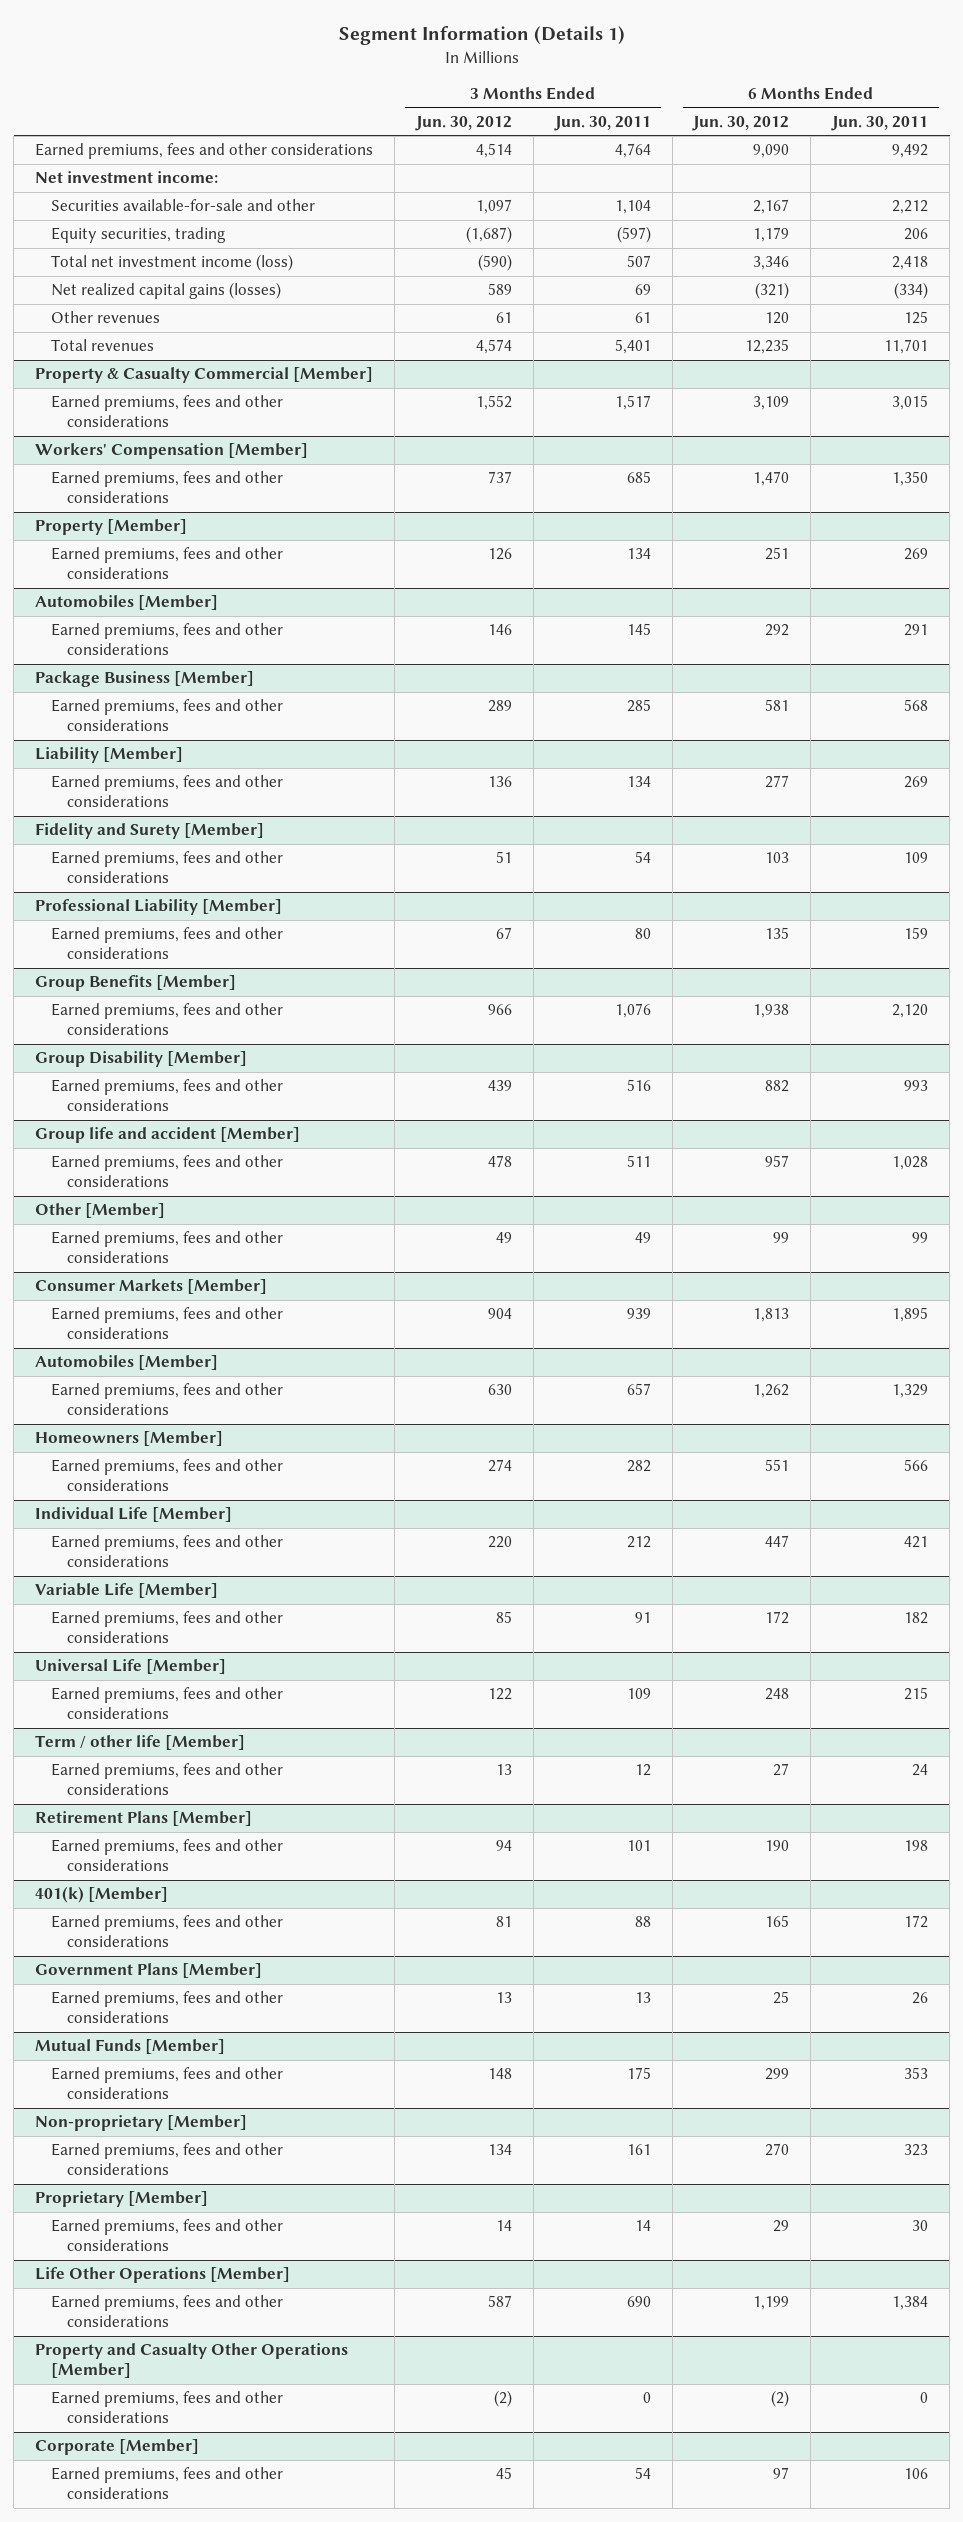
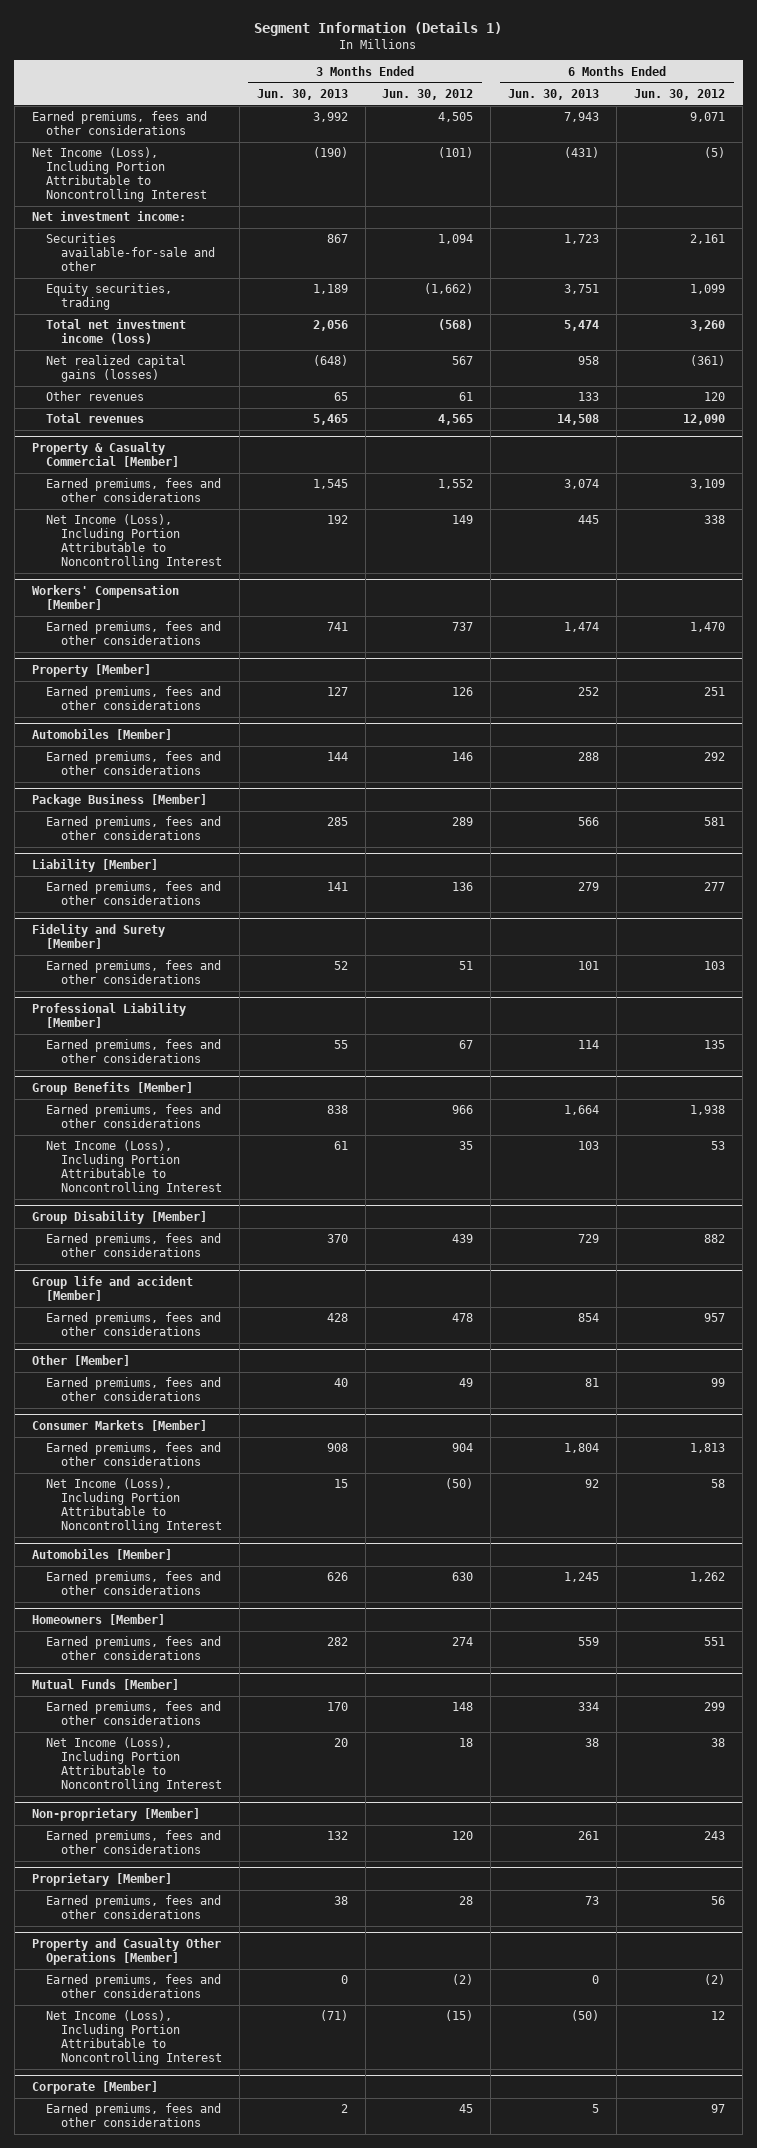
- | 3 Months Ended Jun. 30, 2012 | 3 Months Ended Jun. 30, 2011 | 6 Months Ended Jun. 30, 2012 | 6 Months Ended Jun. 30, 2011
+ | 3 Months Ended Jun. 30, 2013 | 3 Months Ended Jun. 30, 2012 | 6 Months Ended Jun. 30, 2013 | 6 Months Ended Jun. 30, 2012
- Earned premiums, fees and other considerations | 4,514 | 4,764 | 9,090 | 9,492
+ Earned premiums, fees and other considerations | 3,992 | 4,505 | 7,943 | 9,071
+ Net Income (Loss), Including Portion Attributable to Noncontrolling Interest | (190) | (101) | (431) | (5)
- Securities available-for-sale and other | 1,097 | 1,104 | 2,167 | 2,212
- Equity securities, trading | (1,687) | (597) | 1,179 | 206
- Total net investment income (loss) | (590) | 507 | 3,346 | 2,418
- Net realized capital gains (losses) | 589 | 69 | (321) | (334)
+ Securities available-for-sale and other | 867 | 1,094 | 1,723 | 2,161
+ Equity securities, trading | 1,189 | (1,662) | 3,751 | 1,099
+ Total net investment income (loss) | 2,056 | (568) | 5,474 | 3,260
+ Net realized capital gains (losses) | (648) | 567 | 958 | (361)
- Total revenues | 4,574 | 5,401 | 12,235 | 11,701
+ Total revenues | 5,465 | 4,565 | 14,508 | 12,090
@ Property & Casualty Commercial [Member]
+ Net Income (Loss), Including Portion Attributable to Noncontrolling Interest | 192 | 149 | 445 | 338
@ Group Benefits [Member]
+ Net Income (Loss), Including Portion Attributable to Noncontrolling Interest | 61 | 35 | 103 | 53
@ Consumer Markets [Member]
+ Net Income (Loss), Including Portion Attributable to Noncontrolling Interest | 15 | (50) | 92 | 58
- Individual Life [Member]
- Earned premiums, fees and other considerations | 220 | 212 | 447 | 421
- Variable Life [Member]
- Earned premiums, fees and other considerations | 85 | 91 | 172 | 182
- Universal Life [Member]
- Earned premiums, fees and other considerations | 122 | 109 | 248 | 215
- Term / other life [Member]
- Earned premiums, fees and other considerations | 13 | 12 | 27 | 24
- Retirement Plans [Member]
- Earned premiums, fees and other considerations | 94 | 101 | 190 | 198
- 401(k) [Member]
- Earned premiums, fees and other considerations | 81 | 88 | 165 | 172
- Government Plans [Member]
- Earned premiums, fees and other considerations | 13 | 13 | 25 | 26
@ Mutual Funds [Member]
+ Net Income (Loss), Including Portion Attributable to Noncontrolling Interest | 20 | 18 | 38 | 38
@ Non-proprietary [Member]
- Earned premiums, fees and other considerations | 134 | 161 | 270 | 323
+ Earned premiums, fees and other considerations | 132 | 120 | 261 | 243
@ Proprietary [Member]
- Earned premiums, fees and other considerations | 14 | 14 | 29 | 30
- Life Other Operations [Member]
- Earned premiums, fees and other considerations | 587 | 690 | 1,199 | 1,384
@ Proprietary [Member]
+ Earned premiums, fees and other considerations | 38 | 28 | 73 | 56
@ Property and Casualty Other Operations [Member]
+ Net Income (Loss), Including Portion Attributable to Noncontrolling Interest | (71) | (15) | (50) | 12

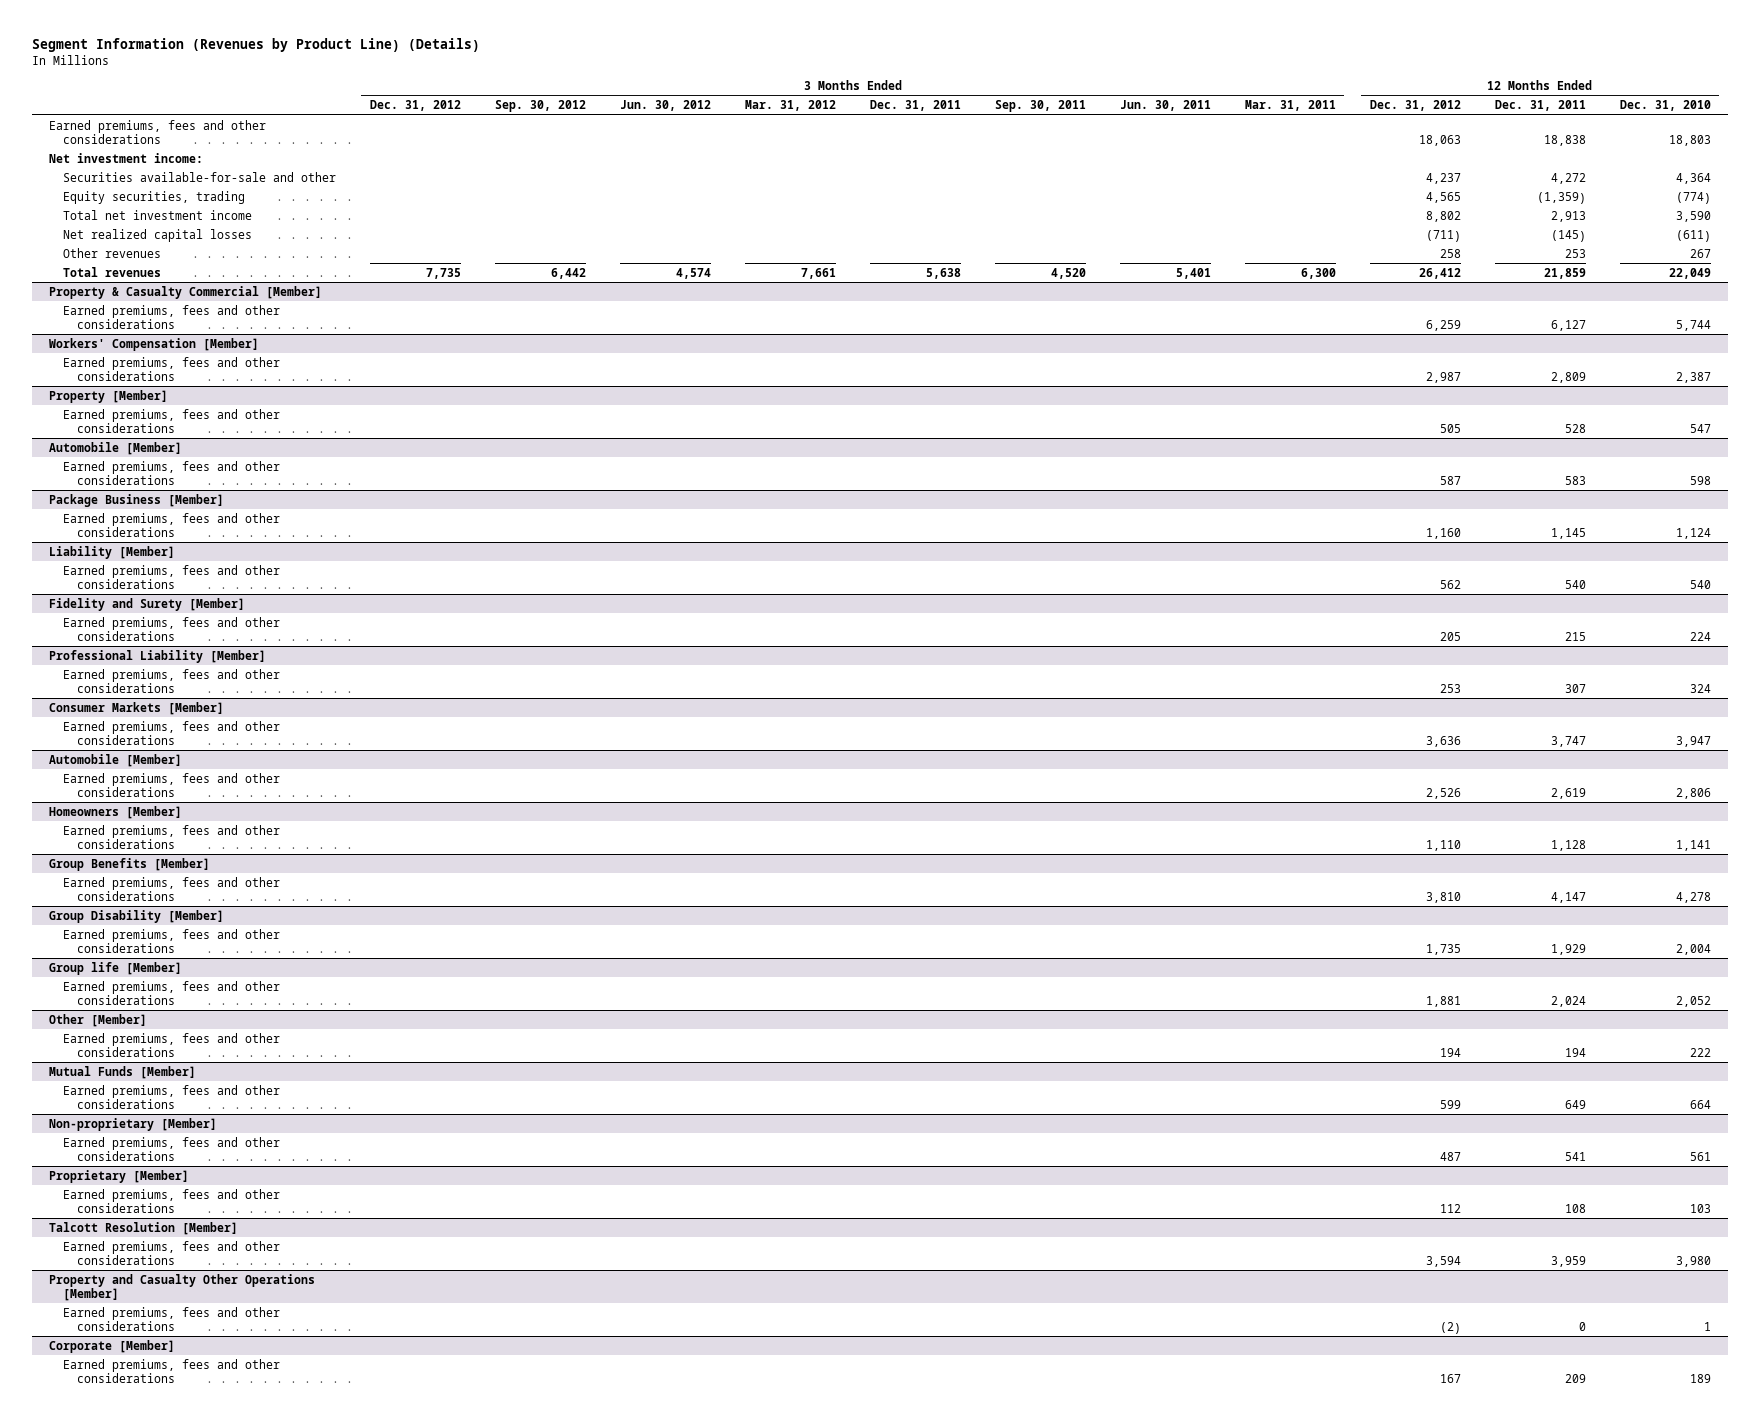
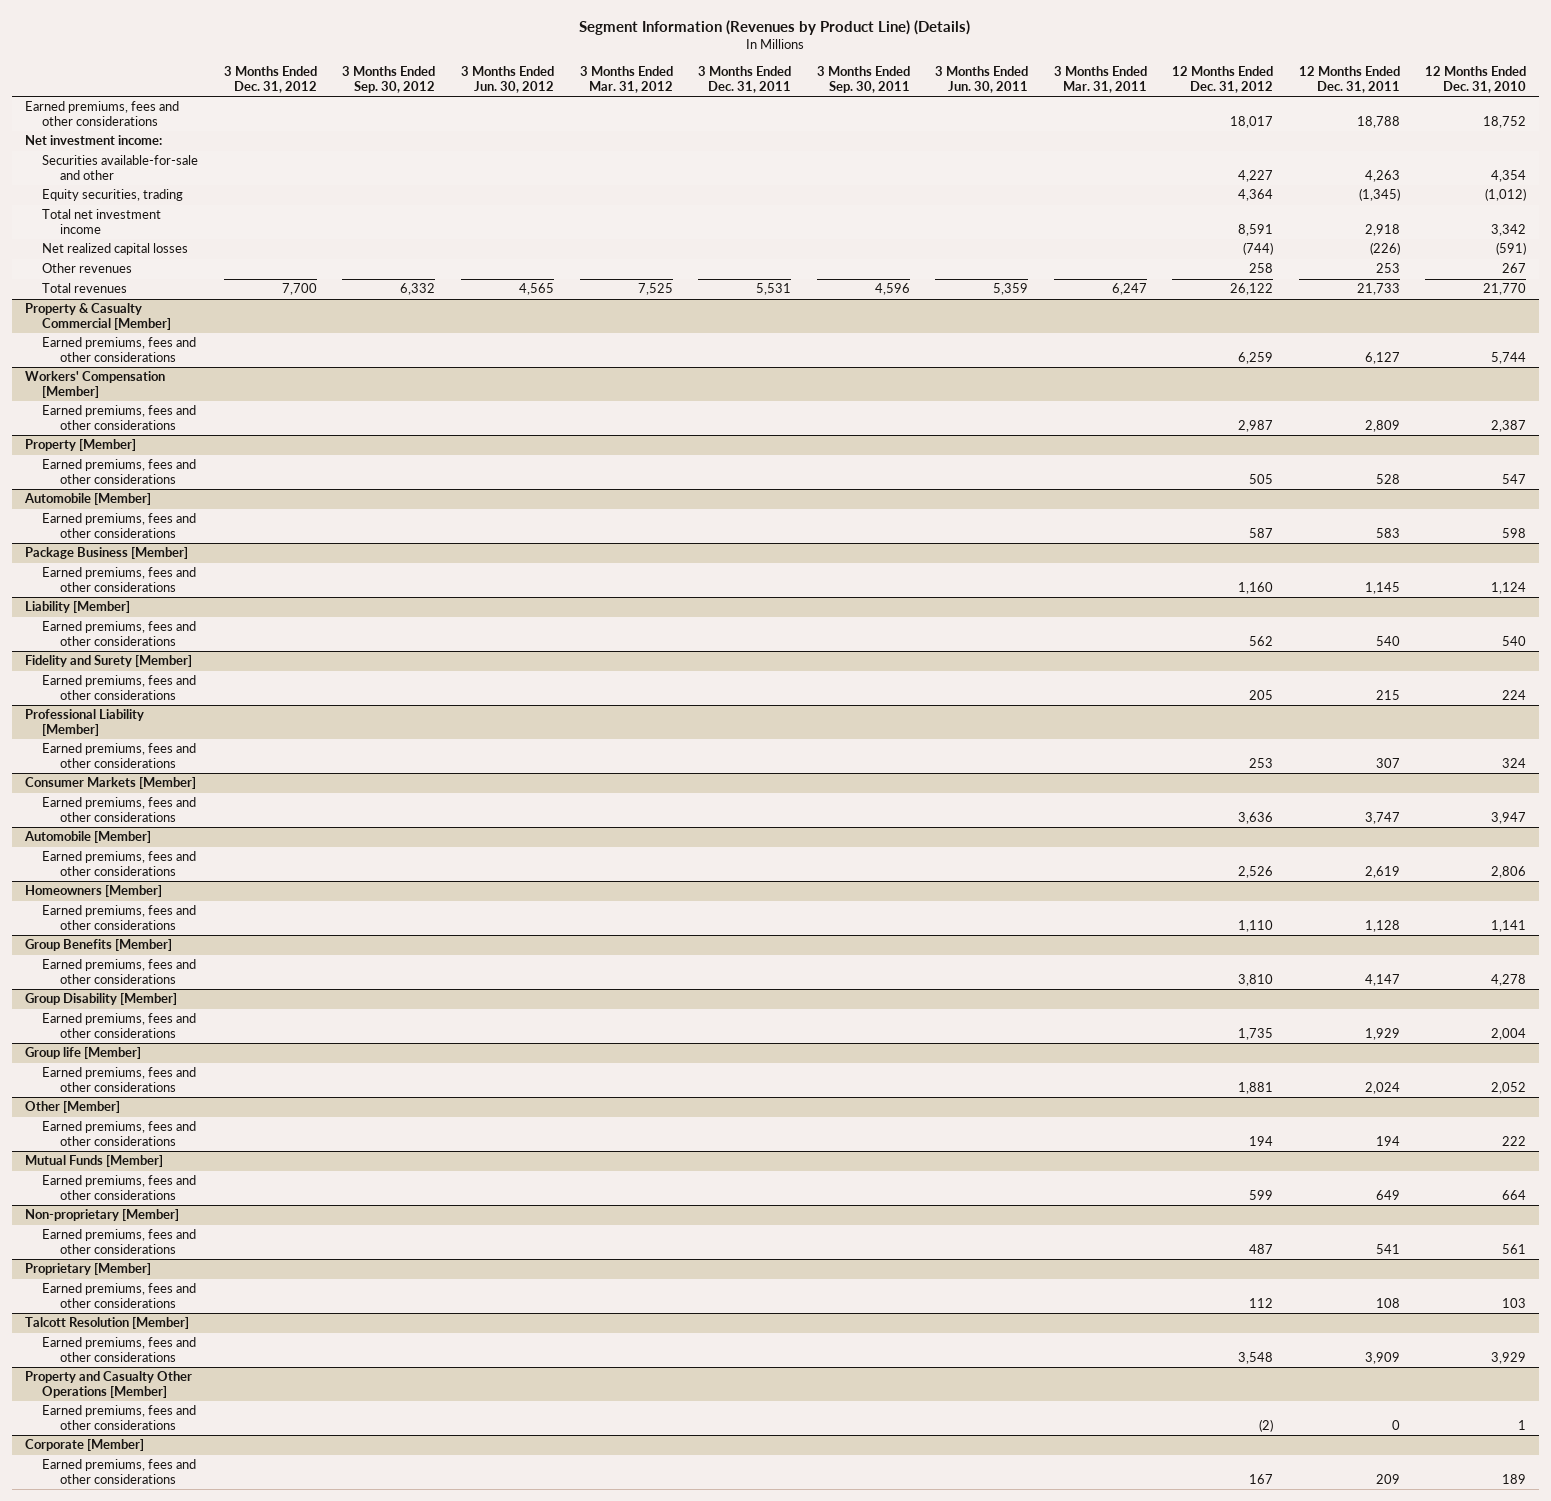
- Earned premiums, fees and other considerations | | | | | | | | | 18,063 | 18,838 | 18,803
+ Earned premiums, fees and other considerations | | | | | | | | | 18,017 | 18,788 | 18,752
- Securities available-for-sale and other | | | | | | | | | 4,237 | 4,272 | 4,364
- Equity securities, trading | | | | | | | | | 4,565 | (1,359) | (774)
- Total net investment income | | | | | | | | | 8,802 | 2,913 | 3,590
- Net realized capital losses | | | | | | | | | (711) | (145) | (611)
+ Securities available-for-sale and other | | | | | | | | | 4,227 | 4,263 | 4,354
+ Equity securities, trading | | | | | | | | | 4,364 | (1,345) | (1,012)
+ Total net investment income | | | | | | | | | 8,591 | 2,918 | 3,342
+ Net realized capital losses | | | | | | | | | (744) | (226) | (591)
- Total revenues | 7,735 | 6,442 | 4,574 | 7,661 | 5,638 | 4,520 | 5,401 | 6,300 | 26,412 | 21,859 | 22,049
+ Total revenues | 7,700 | 6,332 | 4,565 | 7,525 | 5,531 | 4,596 | 5,359 | 6,247 | 26,122 | 21,733 | 21,770
@ Talcott Resolution [Member]
- Earned premiums, fees and other considerations | | | | | | | | | 3,594 | 3,959 | 3,980
+ Earned premiums, fees and other considerations | | | | | | | | | 3,548 | 3,909 | 3,929

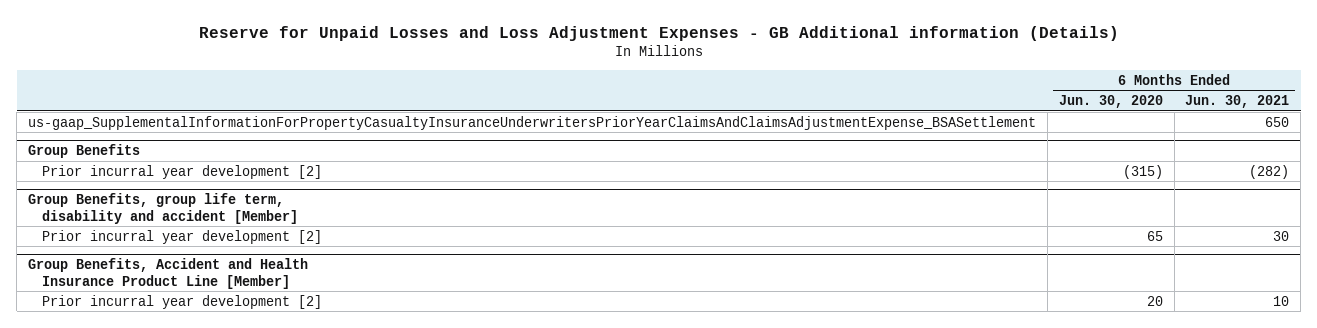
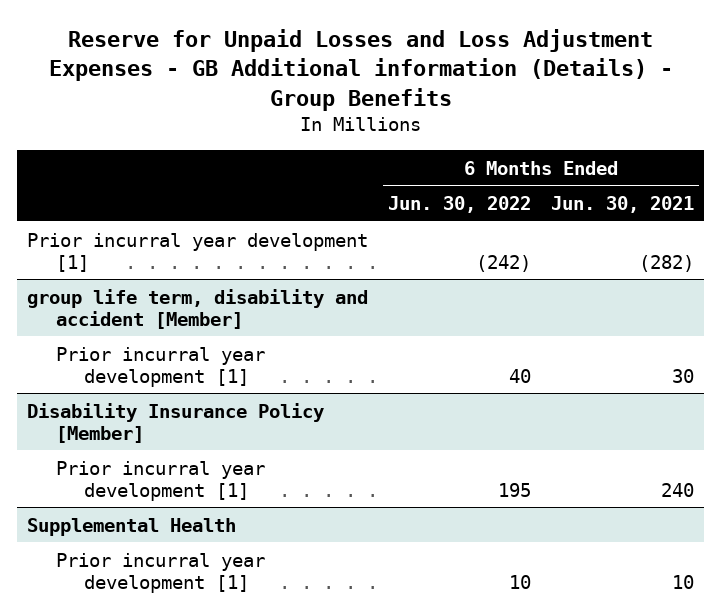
- Reserve for Unpaid Losses and Loss Adjustment Expenses - GB Additional information (Details)
+ Reserve for Unpaid Losses and Loss Adjustment Expenses - GB Additional information (Details) - Group Benefits
- | 6 Months Ended Jun. 30, 2020 | 6 Months Ended Jun. 30, 2021
+ | 6 Months Ended Jun. 30, 2022 | 6 Months Ended Jun. 30, 2021
- us-gaap_SupplementalInformationForPropertyCasualtyInsuranceUnderwritersPriorYearClaimsAndClaimsAdjustmentExpense_BSASettlement | | 650
- Group Benefits
- Prior incurral year development [2] | (315) | (282)
- Group Benefits, group life term, disability and accident [Member]
- Prior incurral year development [2] | 65 | 30
- Group Benefits, Accident and Health Insurance Product Line [Member]
- Prior incurral year development [2] | 20 | 10
+ Prior incurral year development [1] | (242) | (282)
+ group life term, disability and accident [Member]
+ Prior incurral year development [1] | 40 | 30
+ Disability Insurance Policy [Member]
+ Prior incurral year development [1] | 195 | 240
+ Supplemental Health
+ Prior incurral year development [1] | 10 | 10

